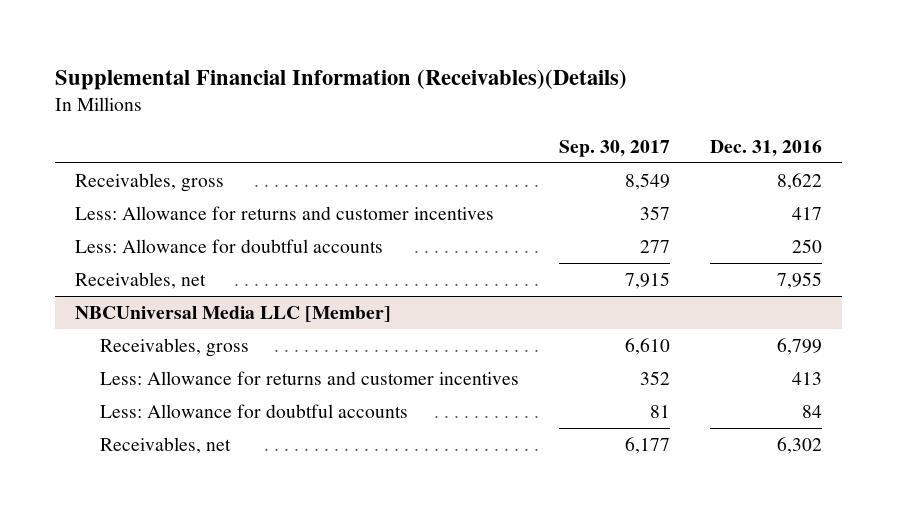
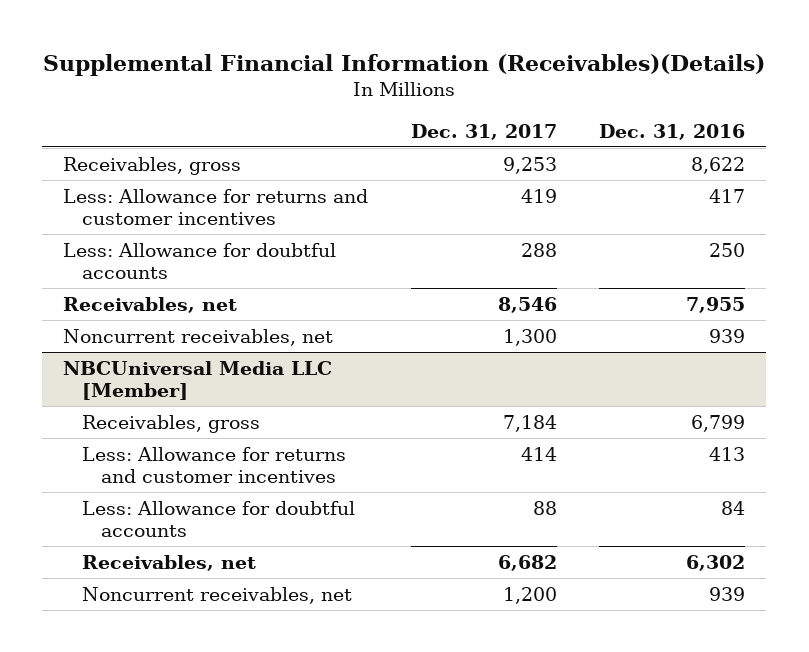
- | Sep. 30, 2017 | Dec. 31, 2016
+ | Dec. 31, 2017 | Dec. 31, 2016
+ Noncurrent receivables, net | 1,300 | 939
@ NBCUniversal Media LLC [Member]
+ Noncurrent receivables, net | 1,200 | 939

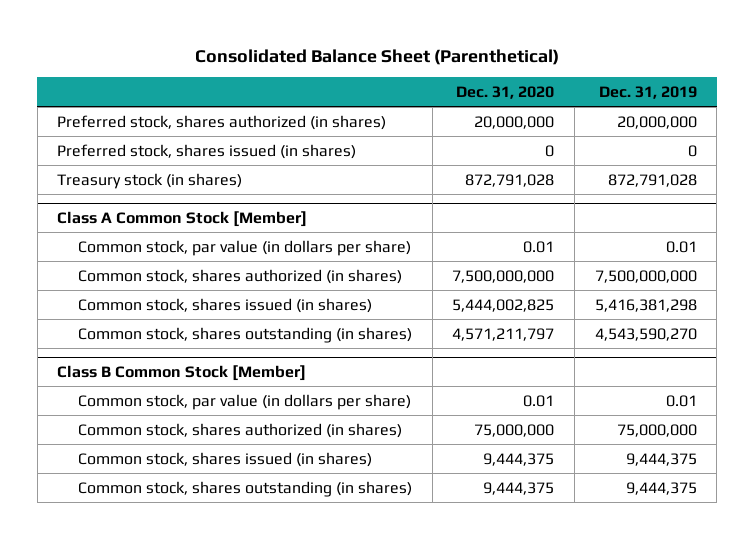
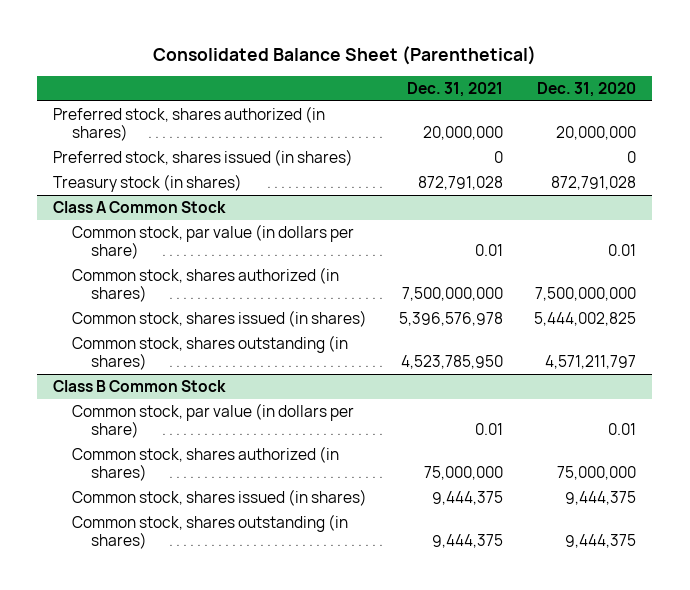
- | Dec. 31, 2020 | Dec. 31, 2019
+ | Dec. 31, 2021 | Dec. 31, 2020
- Class A Common Stock [Member]
+ Class A Common Stock
- Class B Common Stock [Member]
+ Class B Common Stock

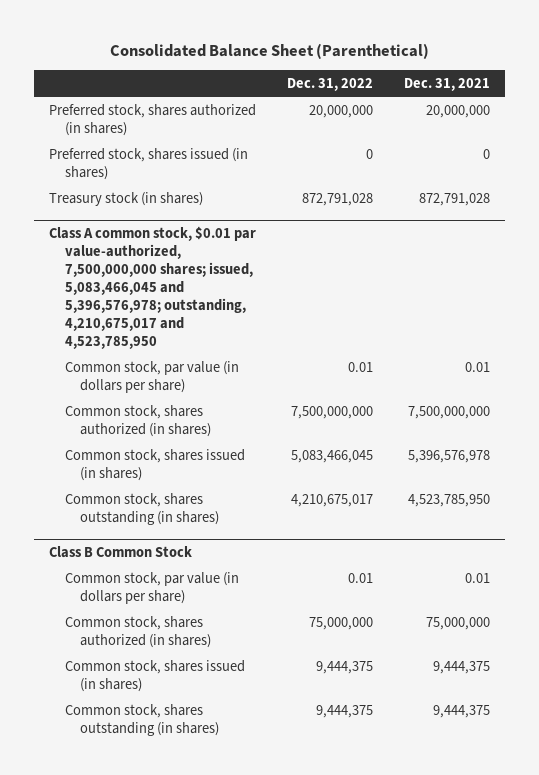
- | Dec. 31, 2021 | Dec. 31, 2020
+ | Dec. 31, 2022 | Dec. 31, 2021
- Class A Common Stock
+ Class A common stock, $0.01 par value-authorized, 7,500,000,000 shares; issued, 5,083,466,045 and 5,396,576,978; outstanding, 4,210,675,017 and 4,523,785,950

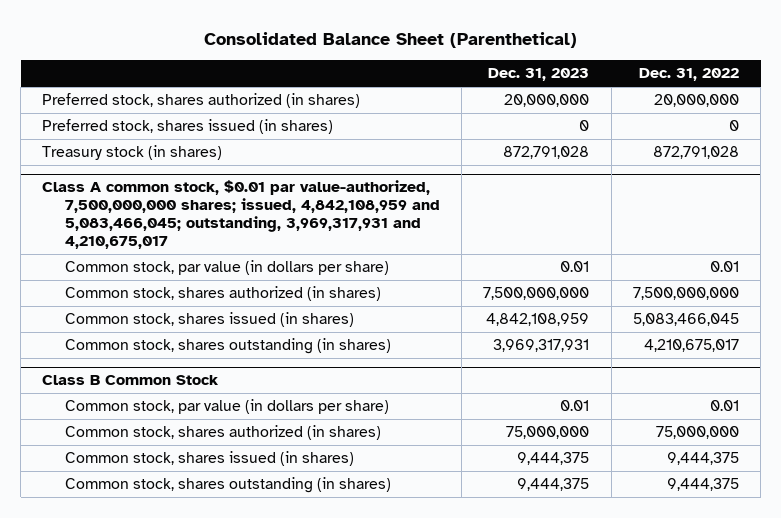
- | Dec. 31, 2022 | Dec. 31, 2021
+ | Dec. 31, 2023 | Dec. 31, 2022
- Class A common stock, $0.01 par value-authorized, 7,500,000,000 shares; issued, 5,083,466,045 and 5,396,576,978; outstanding, 4,210,675,017 and 4,523,785,950
+ Class A common stock, $0.01 par value-authorized, 7,500,000,000 shares; issued, 4,842,108,959 and 5,083,466,045; outstanding, 3,969,317,931 and 4,210,675,017

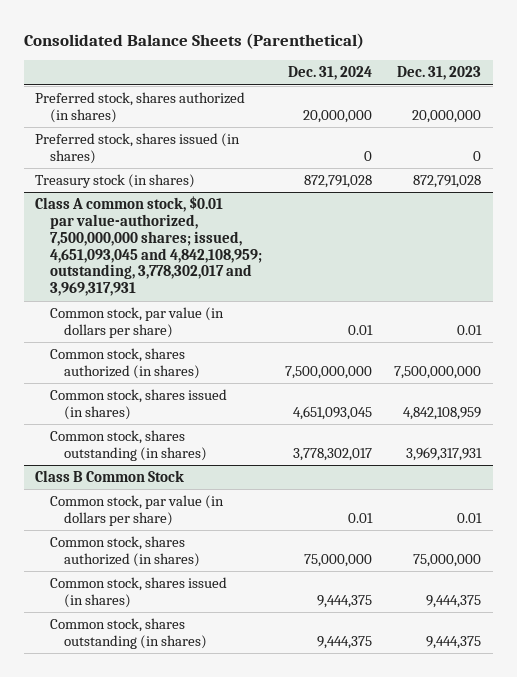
- Consolidated Balance Sheet (Parenthetical)
+ Consolidated Balance Sheets (Parenthetical)
- | Dec. 31, 2023 | Dec. 31, 2022
+ | Dec. 31, 2024 | Dec. 31, 2023
- Class A common stock, $0.01 par value-authorized, 7,500,000,000 shares; issued, 4,842,108,959 and 5,083,466,045; outstanding, 3,969,317,931 and 4,210,675,017
+ Class A common stock, $0.01 par value-authorized, 7,500,000,000 shares; issued, 4,651,093,045 and 4,842,108,959; outstanding, 3,778,302,017 and 3,969,317,931

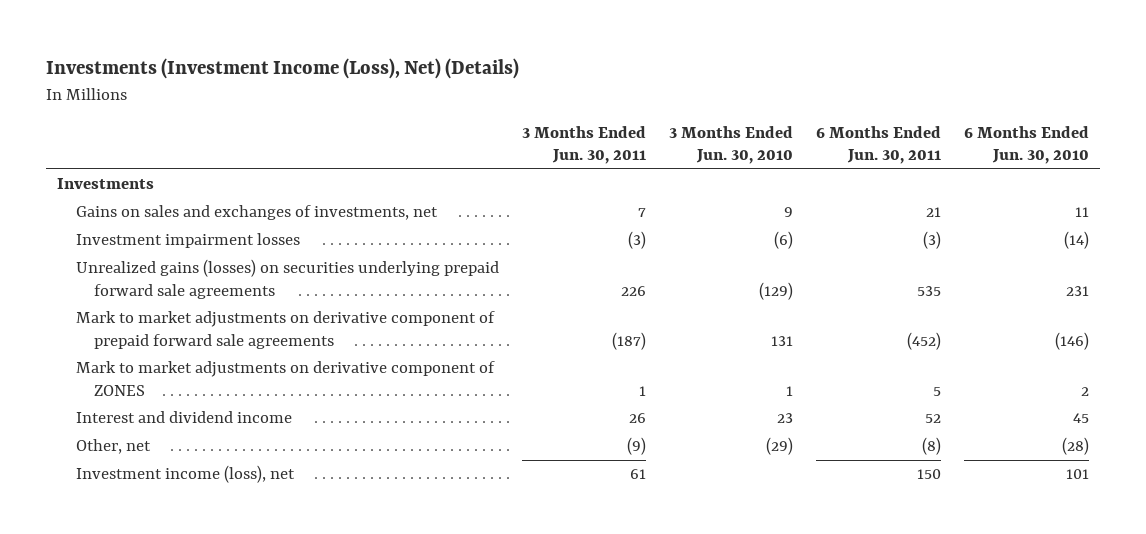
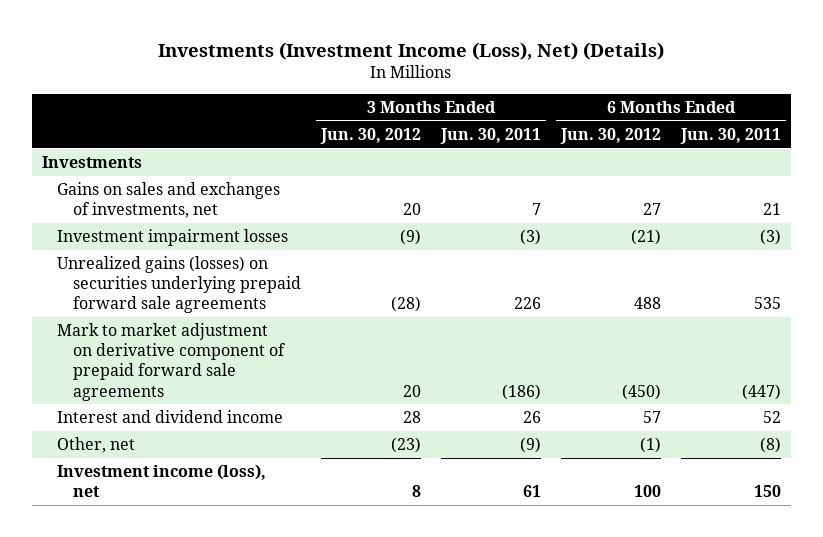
- | 3 Months Ended Jun. 30, 2011 | 3 Months Ended Jun. 30, 2010 | 6 Months Ended Jun. 30, 2011 | 6 Months Ended Jun. 30, 2010
+ | 3 Months Ended Jun. 30, 2012 | 3 Months Ended Jun. 30, 2011 | 6 Months Ended Jun. 30, 2012 | 6 Months Ended Jun. 30, 2011
- Mark to market adjustments on derivative component of prepaid forward sale agreements | (187) | 131 | (452) | (146)
- Mark to market adjustments on derivative component of ZONES | 1 | 1 | 5 | 2
+ Mark to market adjustment on derivative component of prepaid forward sale agreements | 20 | (186) | (450) | (447)

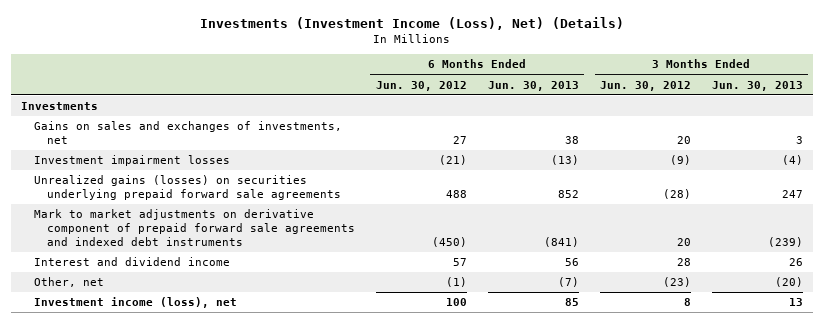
- | 3 Months Ended Jun. 30, 2012 | 3 Months Ended Jun. 30, 2011 | 6 Months Ended Jun. 30, 2012 | 6 Months Ended Jun. 30, 2011
+ | 6 Months Ended Jun. 30, 2012 | 6 Months Ended Jun. 30, 2013 | 3 Months Ended Jun. 30, 2012 | 3 Months Ended Jun. 30, 2013
- Mark to market adjustment on derivative component of prepaid forward sale agreements | 20 | (186) | (450) | (447)
+ Mark to market adjustments on derivative component of prepaid forward sale agreements and indexed debt instruments | (450) | (841) | 20 | (239)

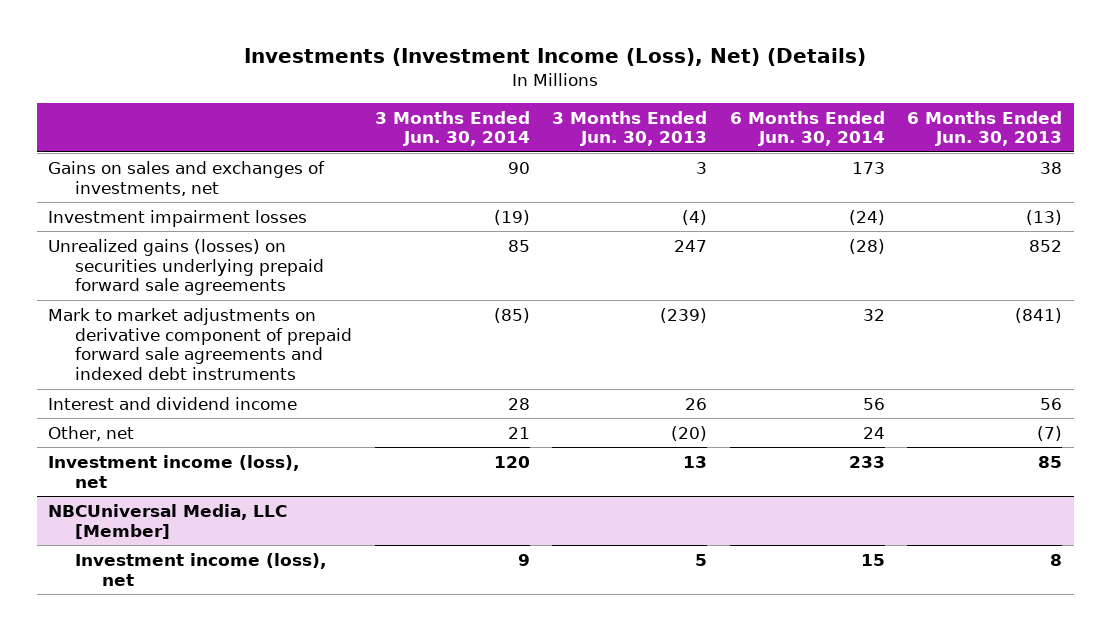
- | 6 Months Ended Jun. 30, 2012 | 6 Months Ended Jun. 30, 2013 | 3 Months Ended Jun. 30, 2012 | 3 Months Ended Jun. 30, 2013
+ | 3 Months Ended Jun. 30, 2014 | 3 Months Ended Jun. 30, 2013 | 6 Months Ended Jun. 30, 2014 | 6 Months Ended Jun. 30, 2013
- Investments
+ NBCUniversal Media, LLC [Member]
+ Investment income (loss), net | 9 | 5 | 15 | 8

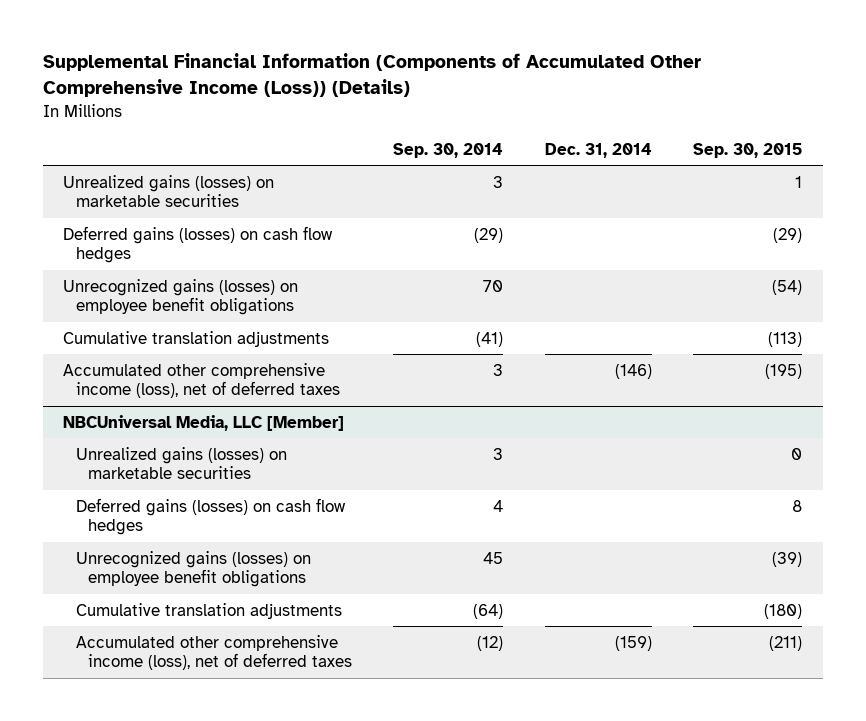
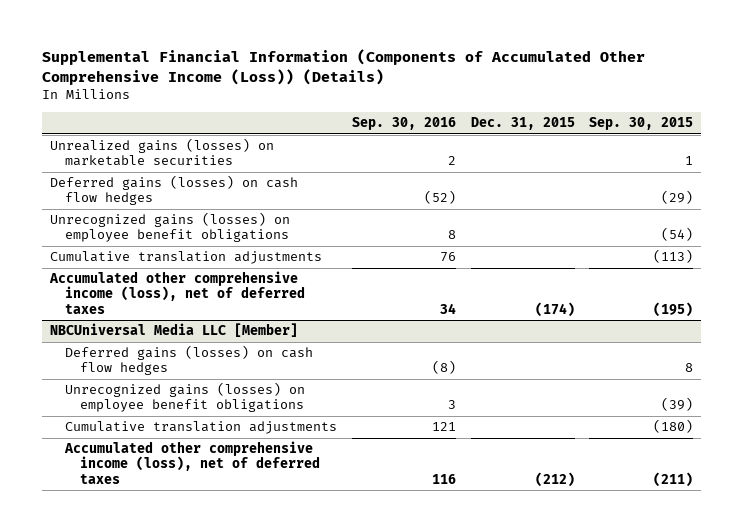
- | Sep. 30, 2014 | Dec. 31, 2014 | Sep. 30, 2015
+ | Sep. 30, 2016 | Dec. 31, 2015 | Sep. 30, 2015
- NBCUniversal Media, LLC [Member]
- Unrealized gains (losses) on marketable securities | 3 | | 0
+ NBCUniversal Media LLC [Member]

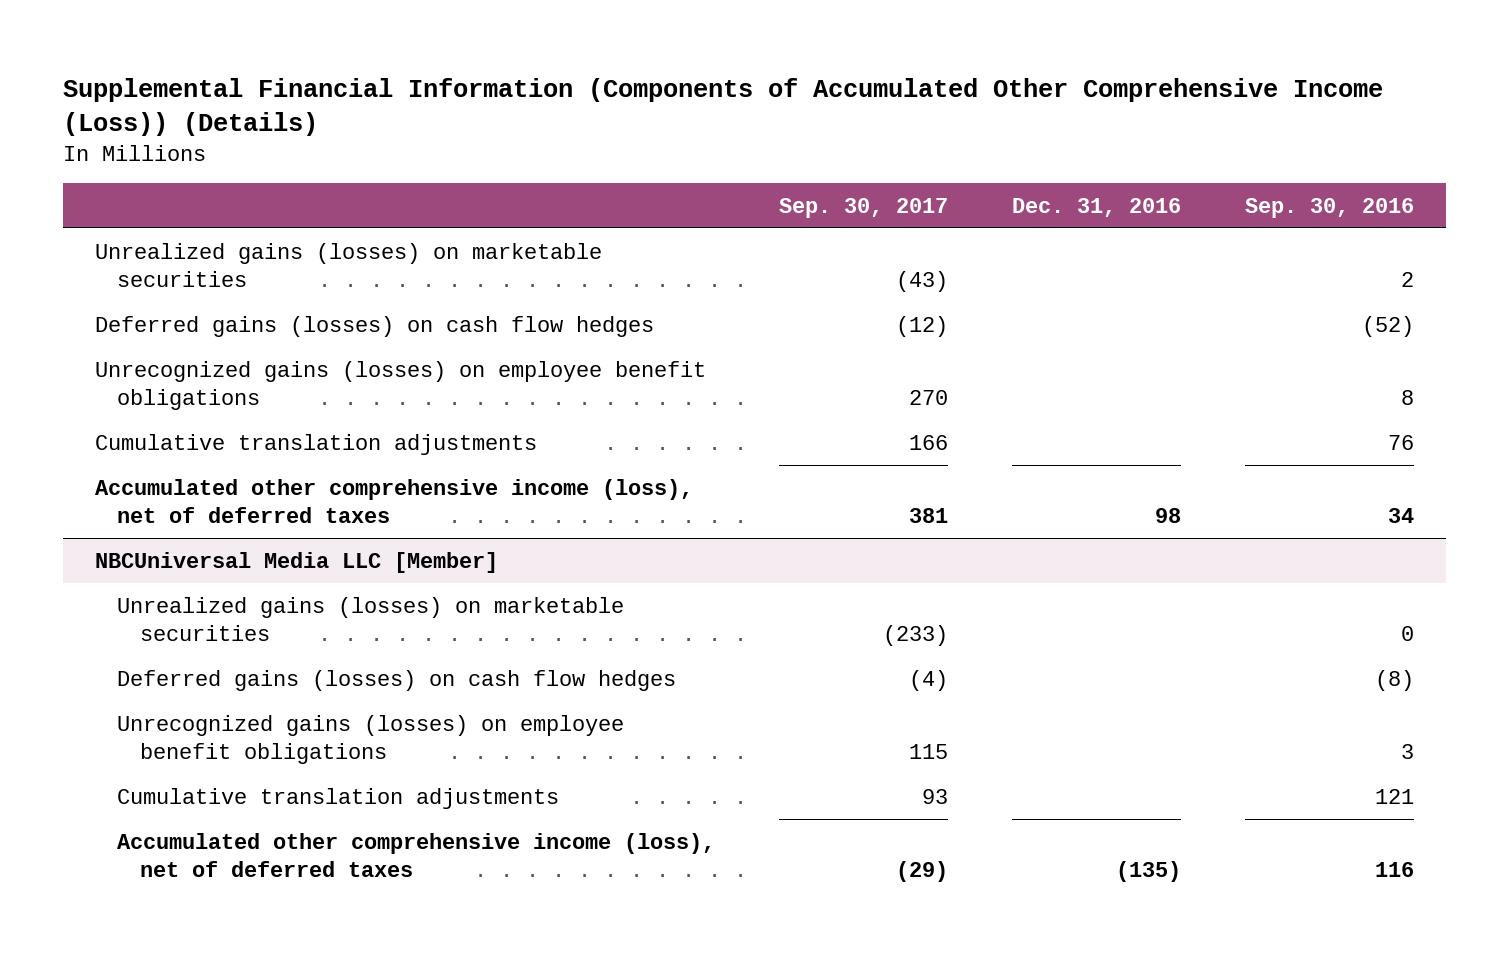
- | Sep. 30, 2016 | Dec. 31, 2015 | Sep. 30, 2015
+ | Sep. 30, 2017 | Dec. 31, 2016 | Sep. 30, 2016
@ NBCUniversal Media LLC [Member]
+ Unrealized gains (losses) on marketable securities | (233) | | 0

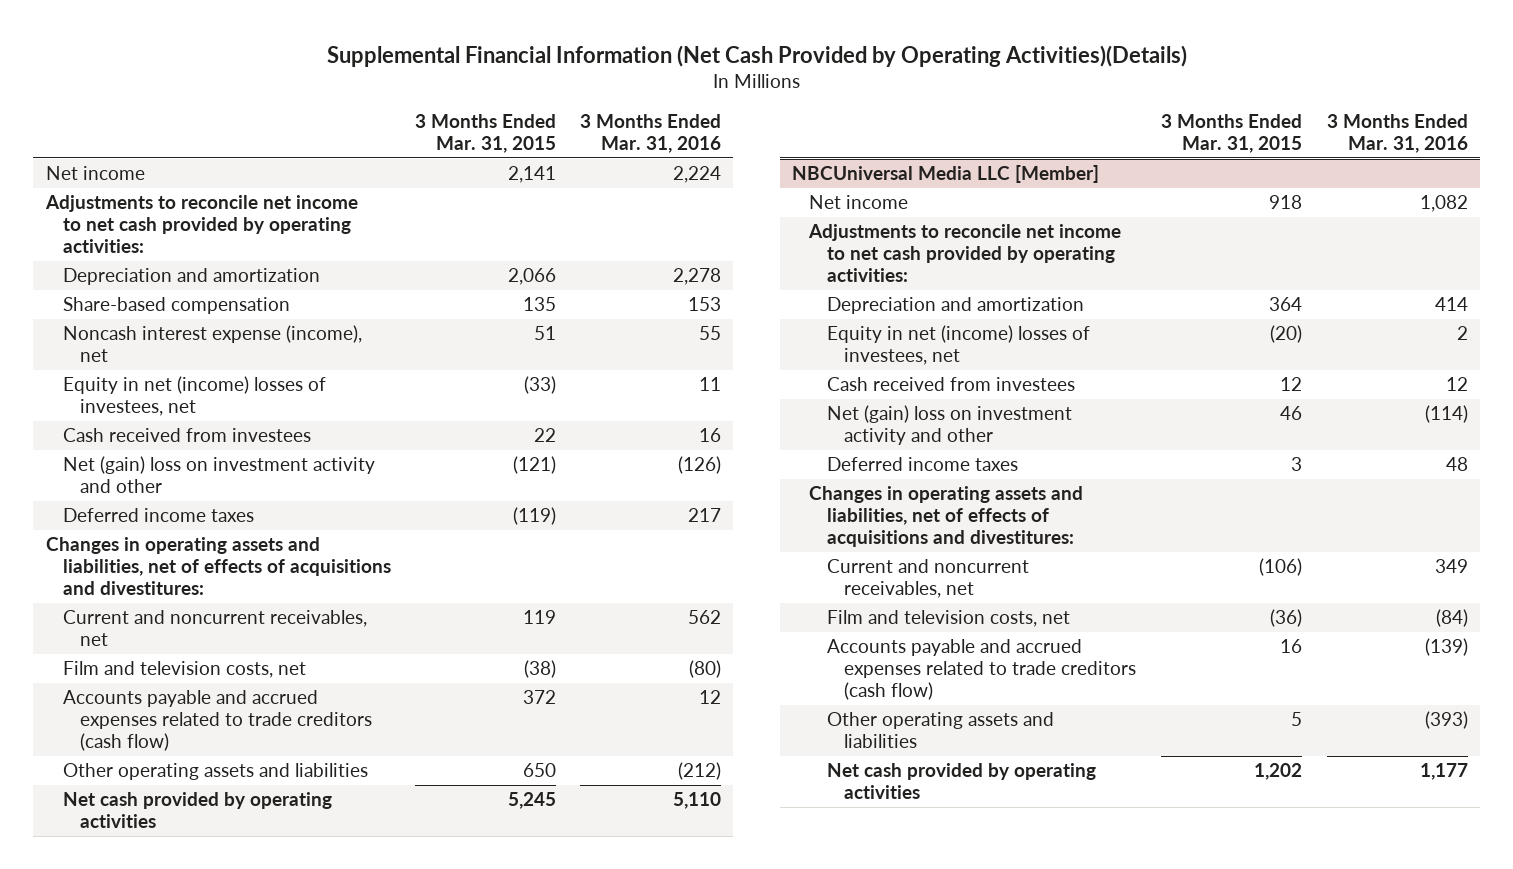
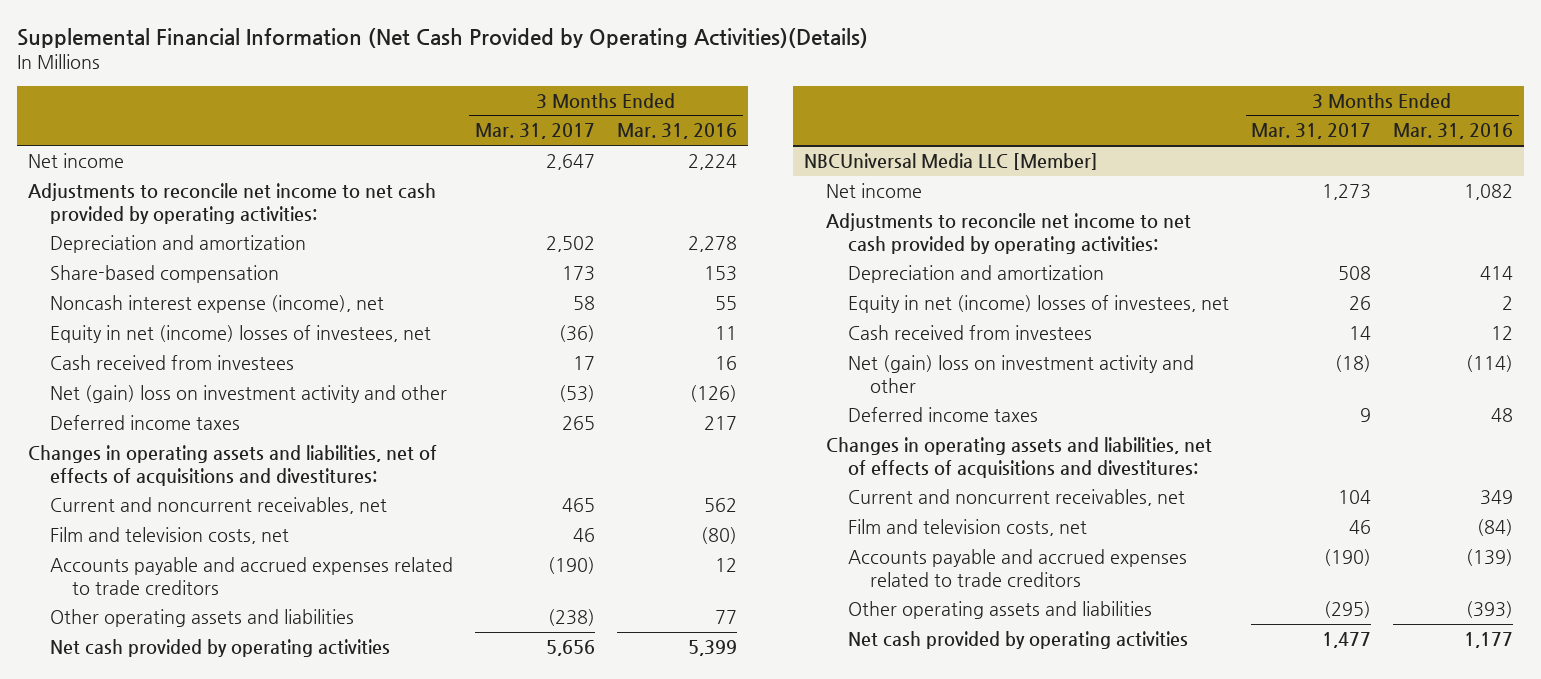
- | 3 Months Ended Mar. 31, 2015 | 3 Months Ended Mar. 31, 2016
+ | 3 Months Ended Mar. 31, 2017 | 3 Months Ended Mar. 31, 2016
- Accounts payable and accrued expenses related to trade creditors (cash flow) | 372 | 12
- Other operating assets and liabilities | 650 | (212)
- Net cash provided by operating activities | 5,245 | 5,110
+ Accounts payable and accrued expenses related to trade creditors | (190) | 12
+ Other operating assets and liabilities | (238) | 77
+ Net cash provided by operating activities | 5,656 | 5,399
@ NBCUniversal Media LLC [Member]
- Accounts payable and accrued expenses related to trade creditors (cash flow) | 16 | (139)
+ Accounts payable and accrued expenses related to trade creditors | (190) | (139)

